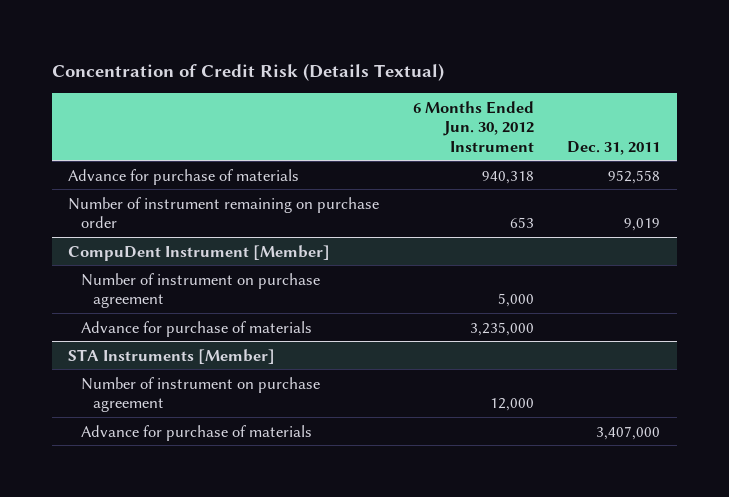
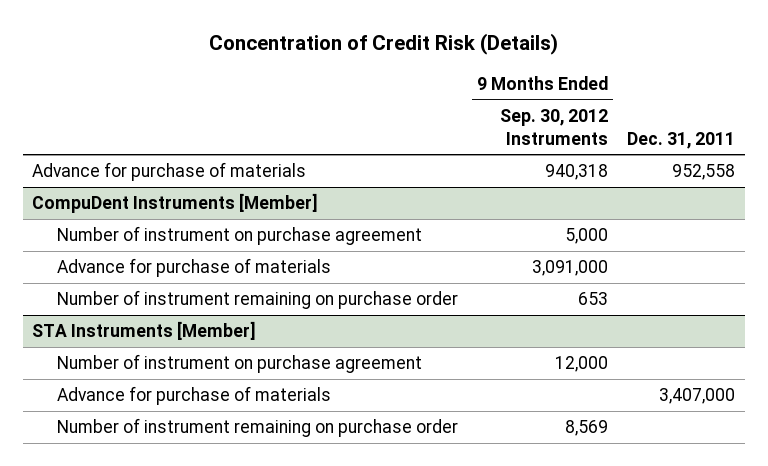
- Concentration of Credit Risk (Details Textual)
+ Concentration of Credit Risk (Details)
- | 6 Months Ended Jun. 30, 2012 Instrument | Dec. 31, 2011
+ | 9 Months Ended Sep. 30, 2012 Instruments | Dec. 31, 2011
- Number of instrument remaining on purchase order | 653 | 9,019
- CompuDent Instrument [Member]
+ CompuDent Instruments [Member]
+ Number of instrument remaining on purchase order | 653 |
@ STA Instruments [Member]
+ Number of instrument remaining on purchase order | 8,569 |

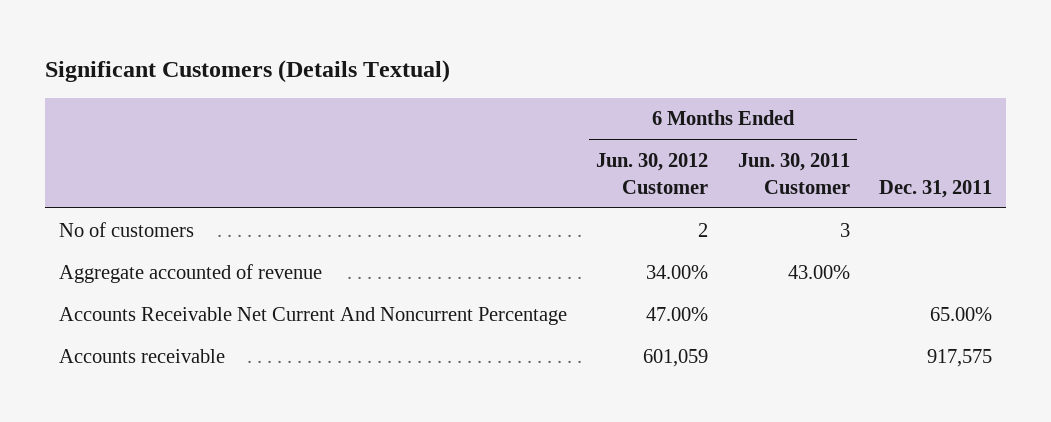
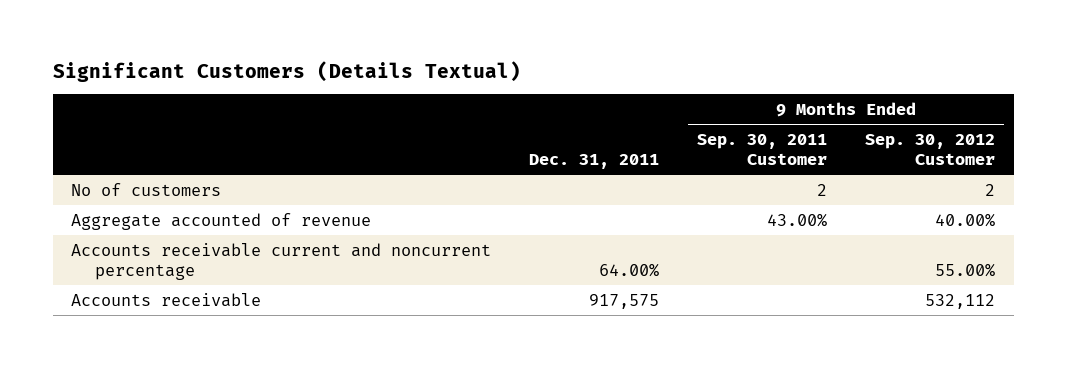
- | 6 Months Ended Jun. 30, 2012 Customer | 6 Months Ended Jun. 30, 2011 Customer | Dec. 31, 2011
+ | Dec. 31, 2011 | 9 Months Ended Sep. 30, 2011 Customer | 9 Months Ended Sep. 30, 2012 Customer
- Accounts Receivable Net Current And Noncurrent Percentage | 47.00% | | 65.00%
+ Accounts receivable current and noncurrent percentage | 64.00% | | 55.00%

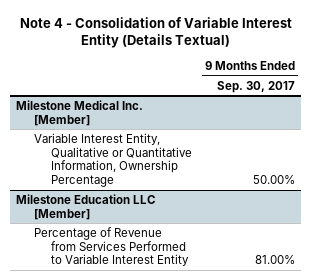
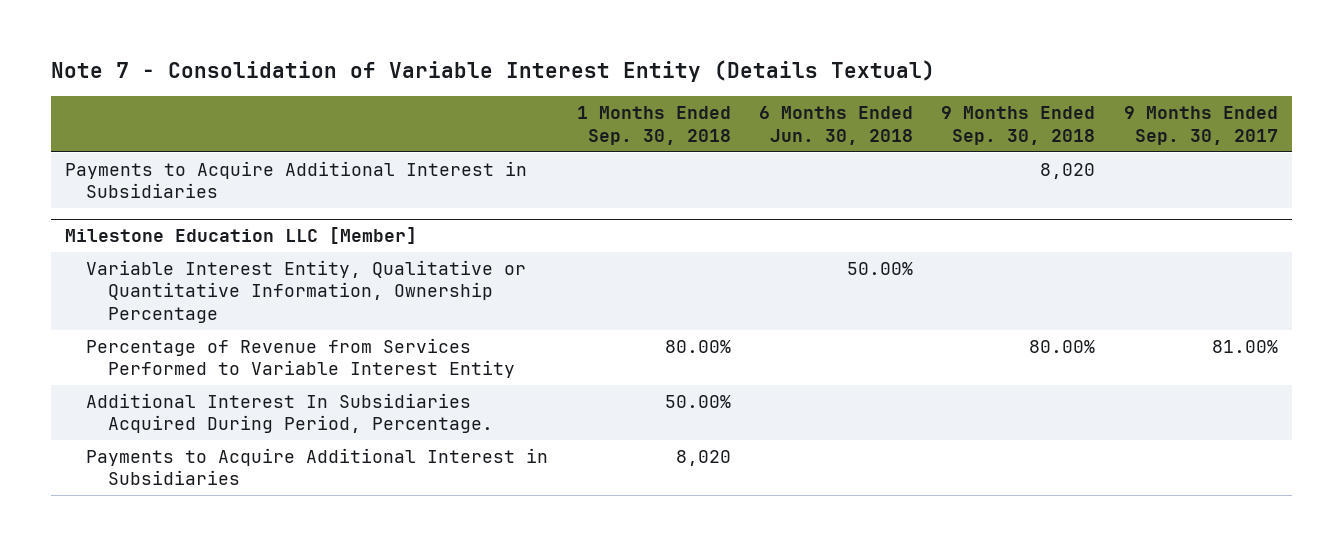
- Note 4 - Consolidation of Variable Interest Entity (Details Textual)
+ Note 7 - Consolidation of Variable Interest Entity (Details Textual)
- | 9 Months Ended Sep. 30, 2017
+ | 1 Months Ended Sep. 30, 2018 | 6 Months Ended Jun. 30, 2018 | 9 Months Ended Sep. 30, 2018 | 9 Months Ended Sep. 30, 2017
- Milestone Medical Inc. [Member]
- Variable Interest Entity, Qualitative or Quantitative Information, Ownership Percentage | 50.00%
+ Payments to Acquire Additional Interest in Subsidiaries | | | 8,020 |
@ Milestone Education LLC [Member]
+ Variable Interest Entity, Qualitative or Quantitative Information, Ownership Percentage | | 50.00% | |
+ Additional Interest In Subsidiaries Acquired During Period, Percentage. | 50.00% | | |
+ Payments to Acquire Additional Interest in Subsidiaries | 8,020 | | |

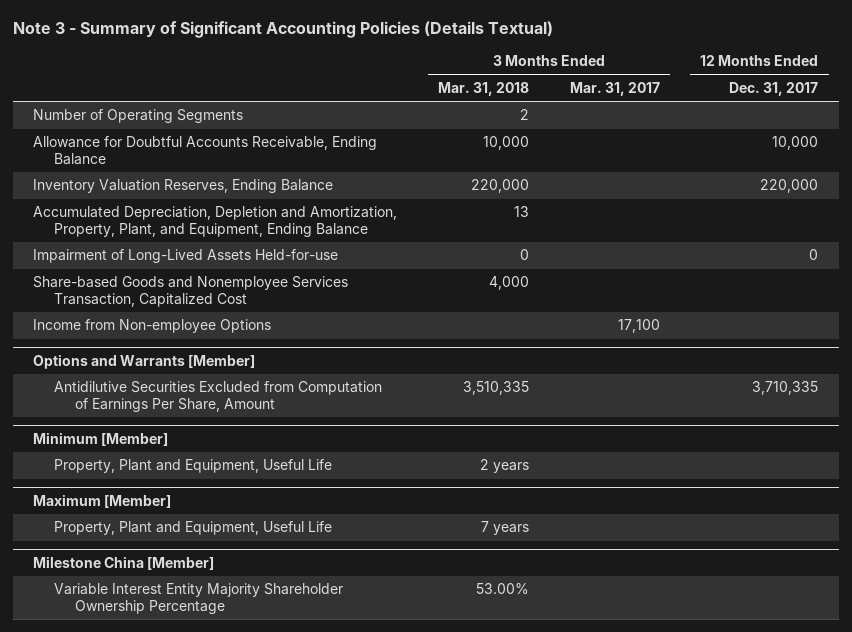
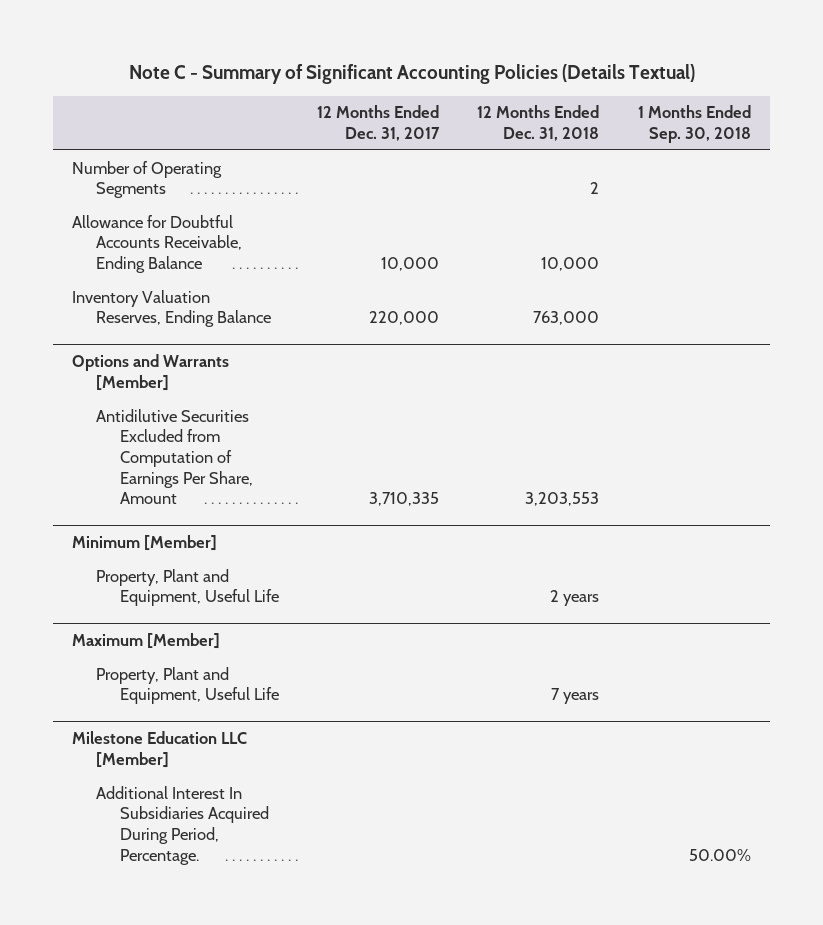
- Note 3 - Summary of Significant Accounting Policies (Details Textual)
+ Note C - Summary of Significant Accounting Policies (Details Textual)
- | 3 Months Ended Mar. 31, 2018 | 3 Months Ended Mar. 31, 2017 | 12 Months Ended Dec. 31, 2017
+ | 12 Months Ended Dec. 31, 2017 | 12 Months Ended Dec. 31, 2018 | 1 Months Ended Sep. 30, 2018
- Accumulated Depreciation, Depletion and Amortization, Property, Plant, and Equipment, Ending Balance | 13 | |
- Impairment of Long-Lived Assets Held-for-use | 0 | | 0
- Share-based Goods and Nonemployee Services Transaction, Capitalized Cost | 4,000 | |
- Income from Non-employee Options | | 17,100 |
- Milestone China [Member]
- Variable Interest Entity Majority Shareholder Ownership Percentage | 53.00% | |
+ Milestone Education LLC [Member]
+ Additional Interest In Subsidiaries Acquired During Period, Percentage. | | | 50.00%

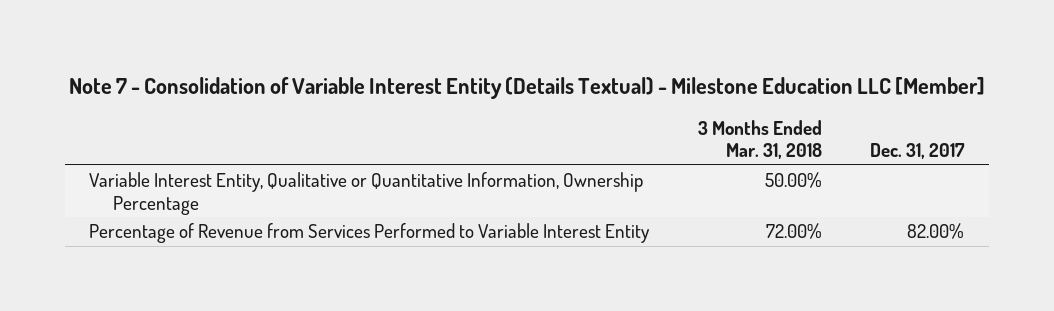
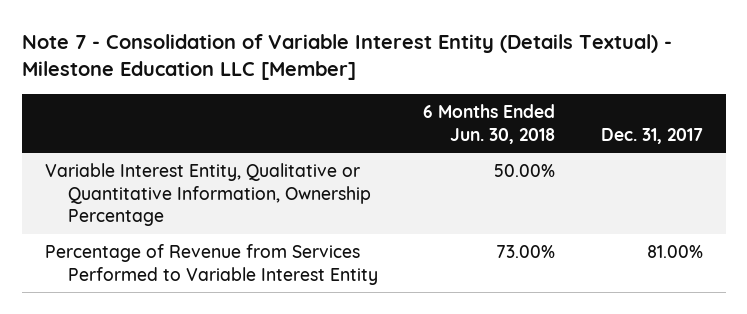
- | 3 Months Ended Mar. 31, 2018 | Dec. 31, 2017
+ | 6 Months Ended Jun. 30, 2018 | Dec. 31, 2017
- Percentage of Revenue from Services Performed to Variable Interest Entity | 72.00% | 82.00%
+ Percentage of Revenue from Services Performed to Variable Interest Entity | 73.00% | 81.00%

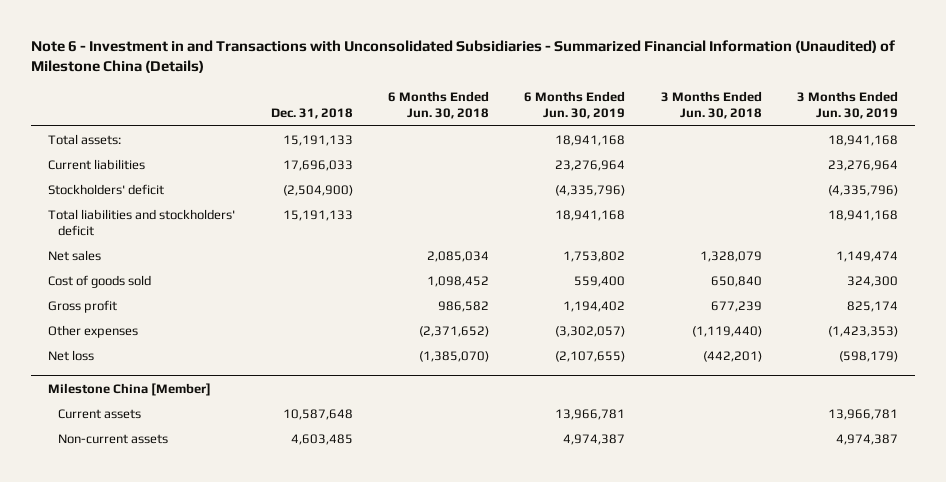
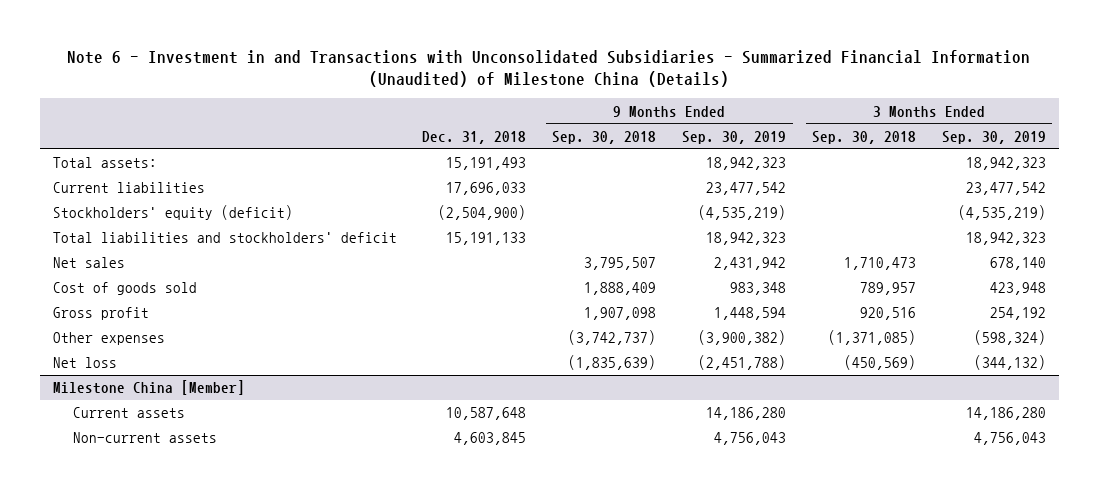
- | Dec. 31, 2018 | 6 Months Ended Jun. 30, 2018 | 6 Months Ended Jun. 30, 2019 | 3 Months Ended Jun. 30, 2018 | 3 Months Ended Jun. 30, 2019
+ | Dec. 31, 2018 | 9 Months Ended Sep. 30, 2018 | 9 Months Ended Sep. 30, 2019 | 3 Months Ended Sep. 30, 2018 | 3 Months Ended Sep. 30, 2019
- Total assets: | 15,191,133 | | 18,941,168 | | 18,941,168
+ Total assets: | 15,191,493 | | 18,942,323 | | 18,942,323
- Stockholders' deficit | (2,504,900) | | (4,335,796) | | (4,335,796)
+ Stockholders' equity (deficit) | (2,504,900) | | (4,535,219) | | (4,535,219)
@ Milestone China [Member]
- Non-current assets | 4,603,485 | | 4,974,387 | | 4,974,387
+ Non-current assets | 4,603,845 | | 4,756,043 | | 4,756,043

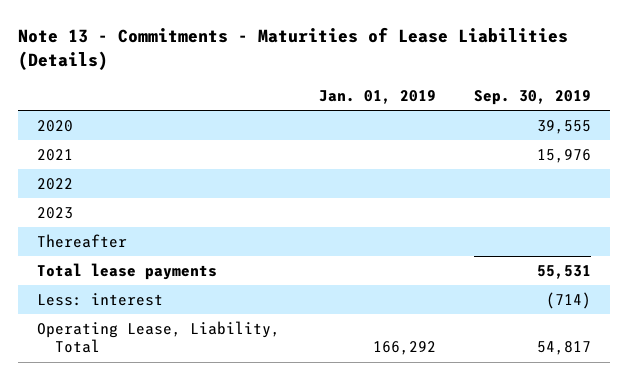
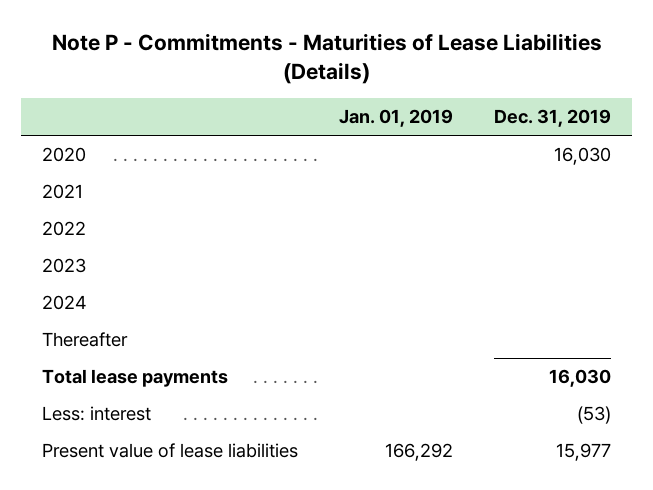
- Note 13 - Commitments - Maturities of Lease Liabilities (Details)
+ Note P - Commitments - Maturities of Lease Liabilities (Details)
- | Jan. 01, 2019 | Sep. 30, 2019
+ | Jan. 01, 2019 | Dec. 31, 2019
+ 2024
- Operating Lease, Liability, Total | 166,292 | 54,817
+ Present value of lease liabilities | 166,292 | 15,977

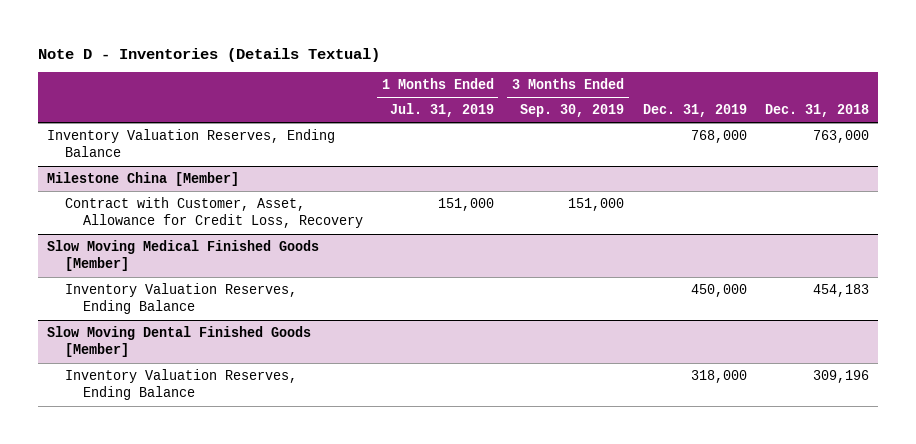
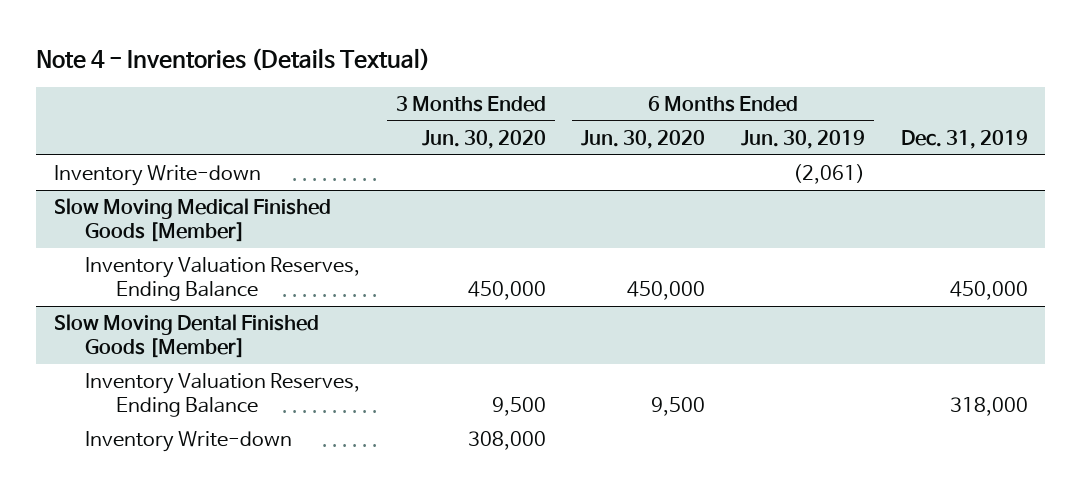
- Note D - Inventories (Details Textual)
+ Note 4 - Inventories (Details Textual)
- | 1 Months Ended Jul. 31, 2019 | 3 Months Ended Sep. 30, 2019 | Dec. 31, 2019 | Dec. 31, 2018
+ | 3 Months Ended Jun. 30, 2020 | 6 Months Ended Jun. 30, 2020 | 6 Months Ended Jun. 30, 2019 | Dec. 31, 2019
- Inventory Valuation Reserves, Ending Balance | | | 768,000 | 763,000
- Milestone China [Member]
- Contract with Customer, Asset, Allowance for Credit Loss, Recovery | 151,000 | 151,000 | |
+ Inventory Write-down | | | (2,061) |
@ Slow Moving Dental Finished Goods [Member]
+ Inventory Write-down | 308,000 | | |

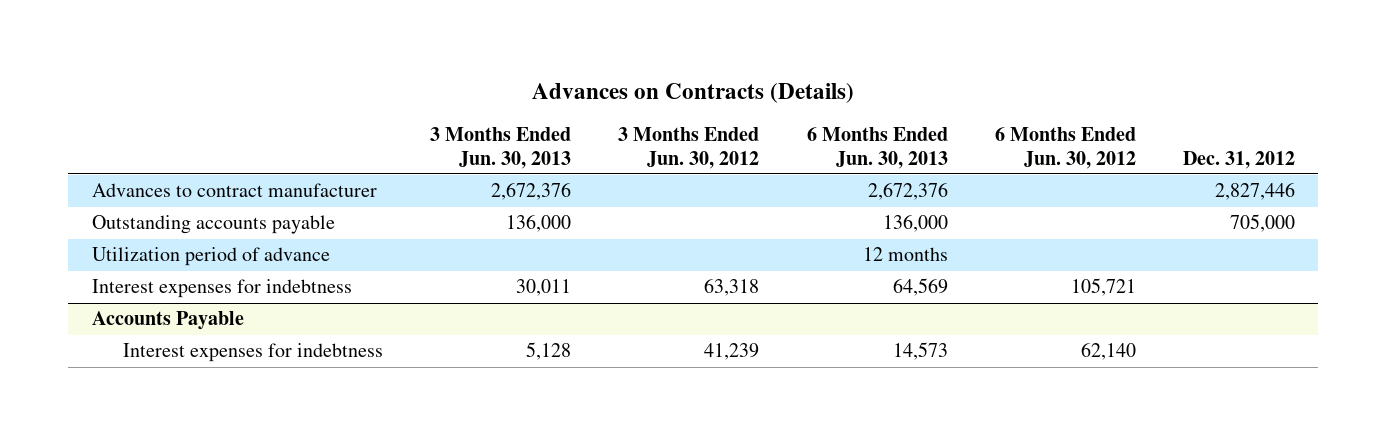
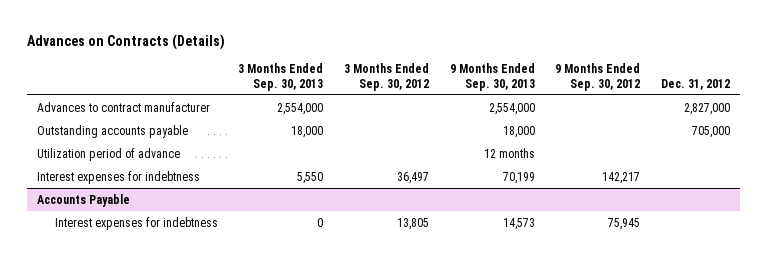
- | 3 Months Ended Jun. 30, 2013 | 3 Months Ended Jun. 30, 2012 | 6 Months Ended Jun. 30, 2013 | 6 Months Ended Jun. 30, 2012 | Dec. 31, 2012
+ | 3 Months Ended Sep. 30, 2013 | 3 Months Ended Sep. 30, 2012 | 9 Months Ended Sep. 30, 2013 | 9 Months Ended Sep. 30, 2012 | Dec. 31, 2012
- Advances to contract manufacturer | 2,672,376 | | 2,672,376 | | 2,827,446
+ Advances to contract manufacturer | 2,554,000 | | 2,554,000 | | 2,827,000

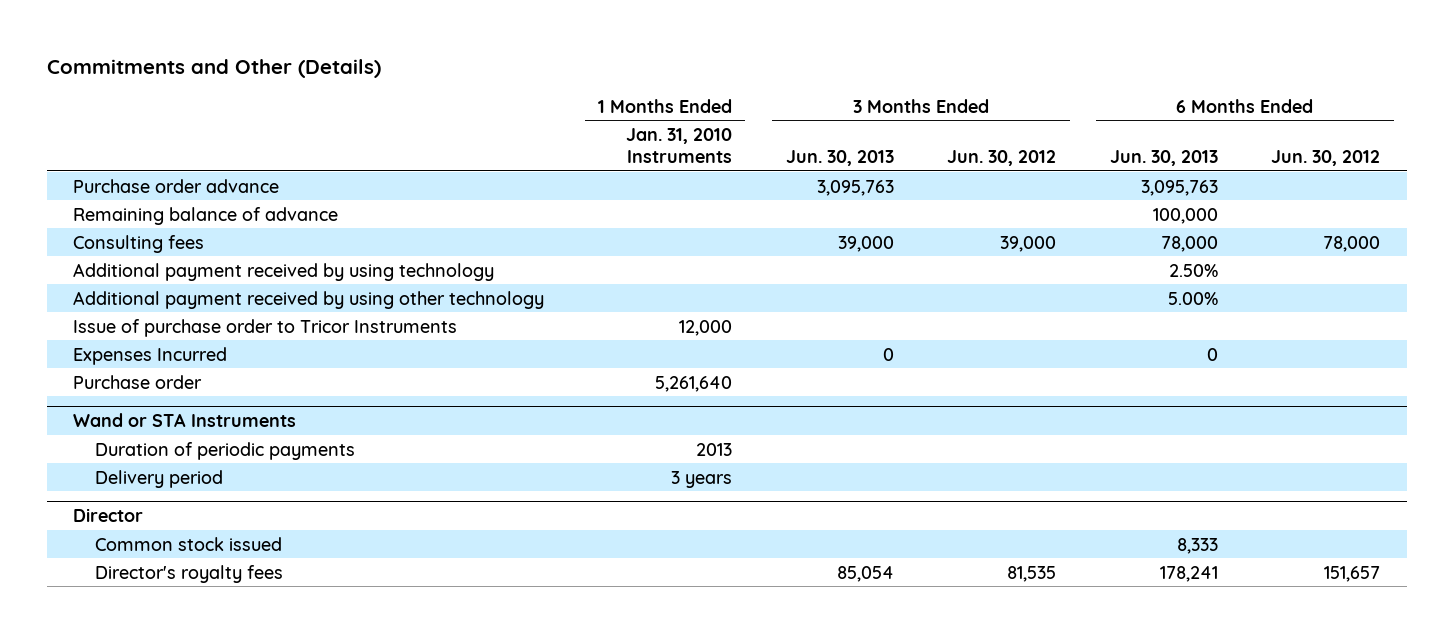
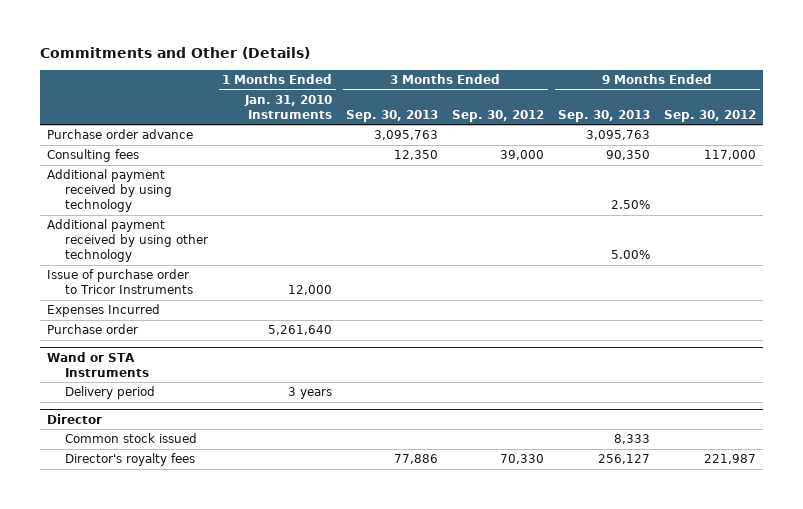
- | 1 Months Ended Jan. 31, 2010 Instruments | 3 Months Ended Jun. 30, 2013 | 3 Months Ended Jun. 30, 2012 | 6 Months Ended Jun. 30, 2013 | 6 Months Ended Jun. 30, 2012
+ | 1 Months Ended Jan. 31, 2010 Instruments | 3 Months Ended Sep. 30, 2013 | 3 Months Ended Sep. 30, 2012 | 9 Months Ended Sep. 30, 2013 | 9 Months Ended Sep. 30, 2012
- Remaining balance of advance | | | | 100,000 |
@ Wand or STA Instruments
- Duration of periodic payments | 2013 | | | |

